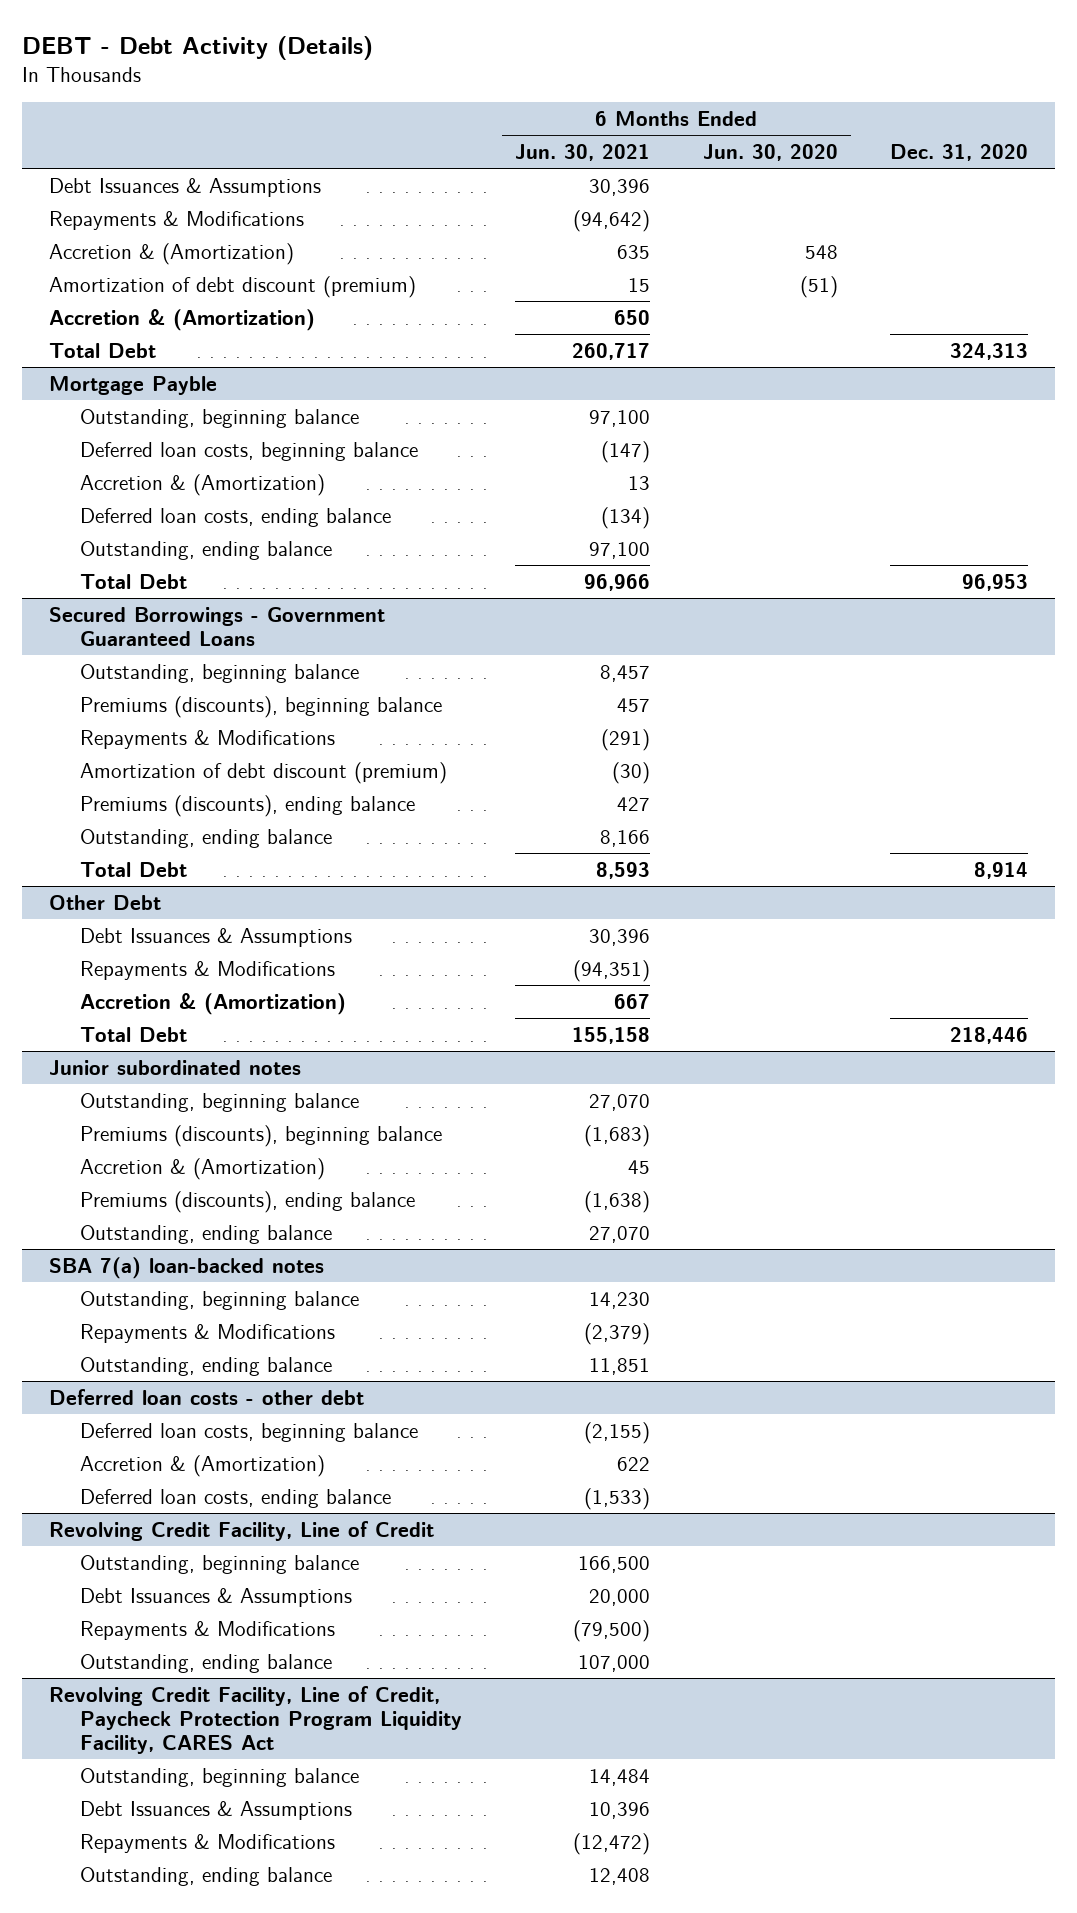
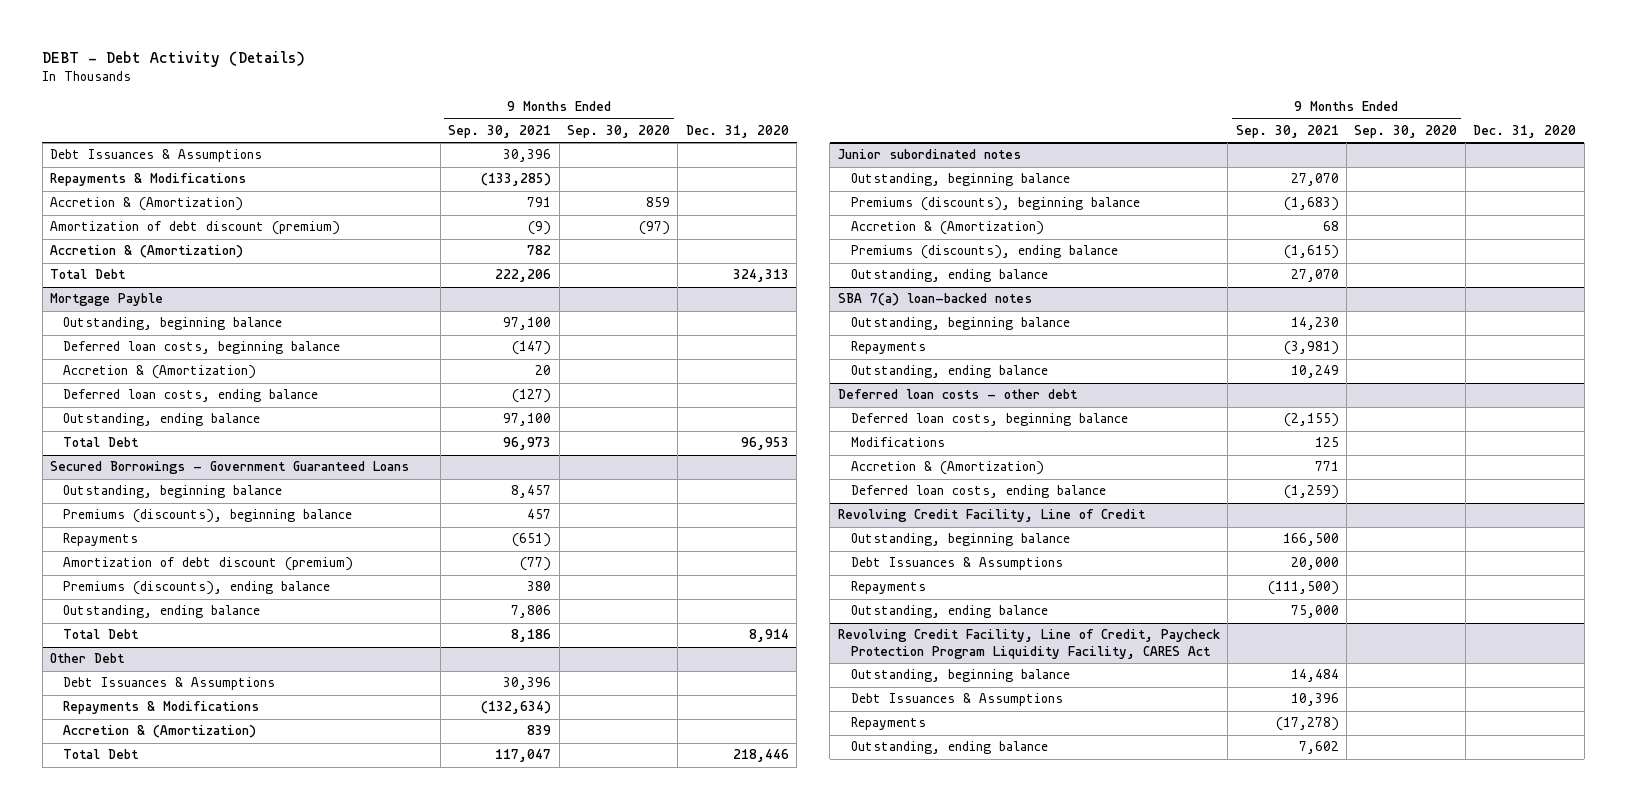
- | 6 Months Ended Jun. 30, 2021 | 6 Months Ended Jun. 30, 2020 | Dec. 31, 2020
+ | 9 Months Ended Sep. 30, 2021 | 9 Months Ended Sep. 30, 2020 | Dec. 31, 2020
@ Secured Borrowings - Government Guaranteed Loans
- Repayments & Modifications | (291) | |
+ Repayments | (651) | |
@ SBA 7(a) loan-backed notes
- Repayments & Modifications | (2,379) | |
+ Repayments | (3,981) | |
@ Deferred loan costs - other debt
+ Modifications | 125 | |
@ Revolving Credit Facility, Line of Credit
- Repayments & Modifications | (79,500) | |
+ Repayments | (111,500) | |
@ Revolving Credit Facility, Line of Credit, Paycheck Protection Program Liquidity Facility, CARES Act
- Repayments & Modifications | (12,472) | |
+ Repayments | (17,278) | |

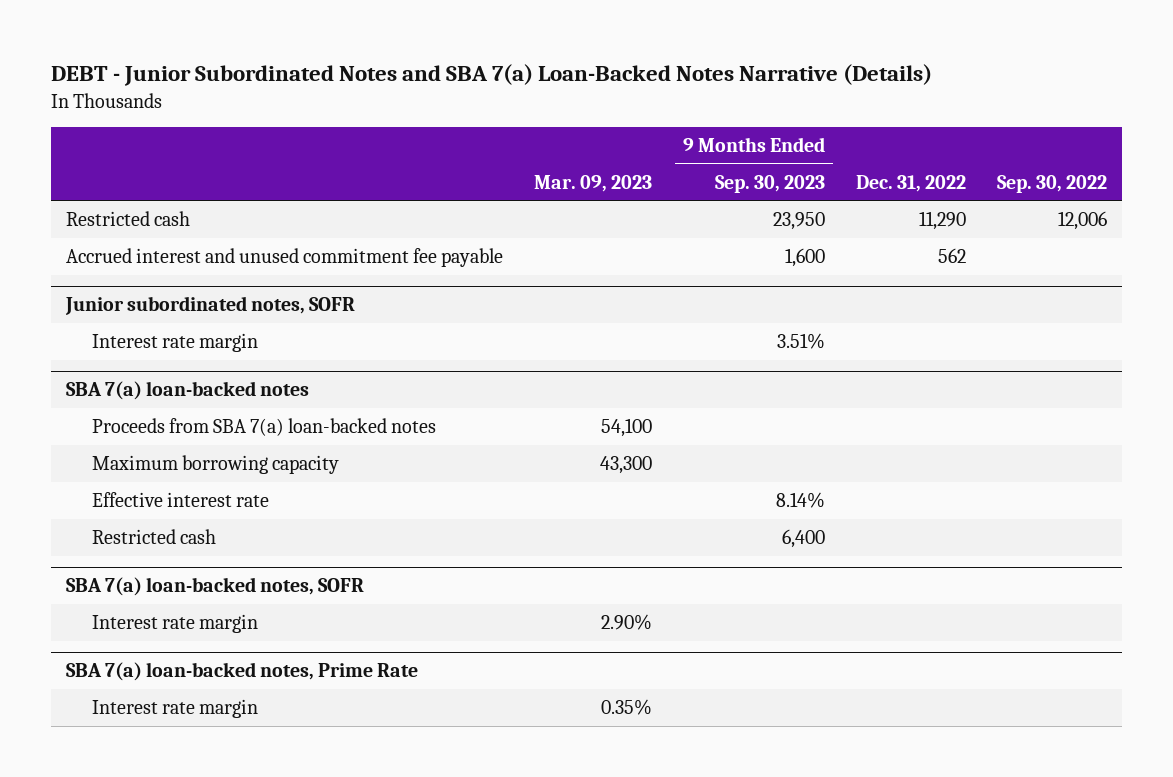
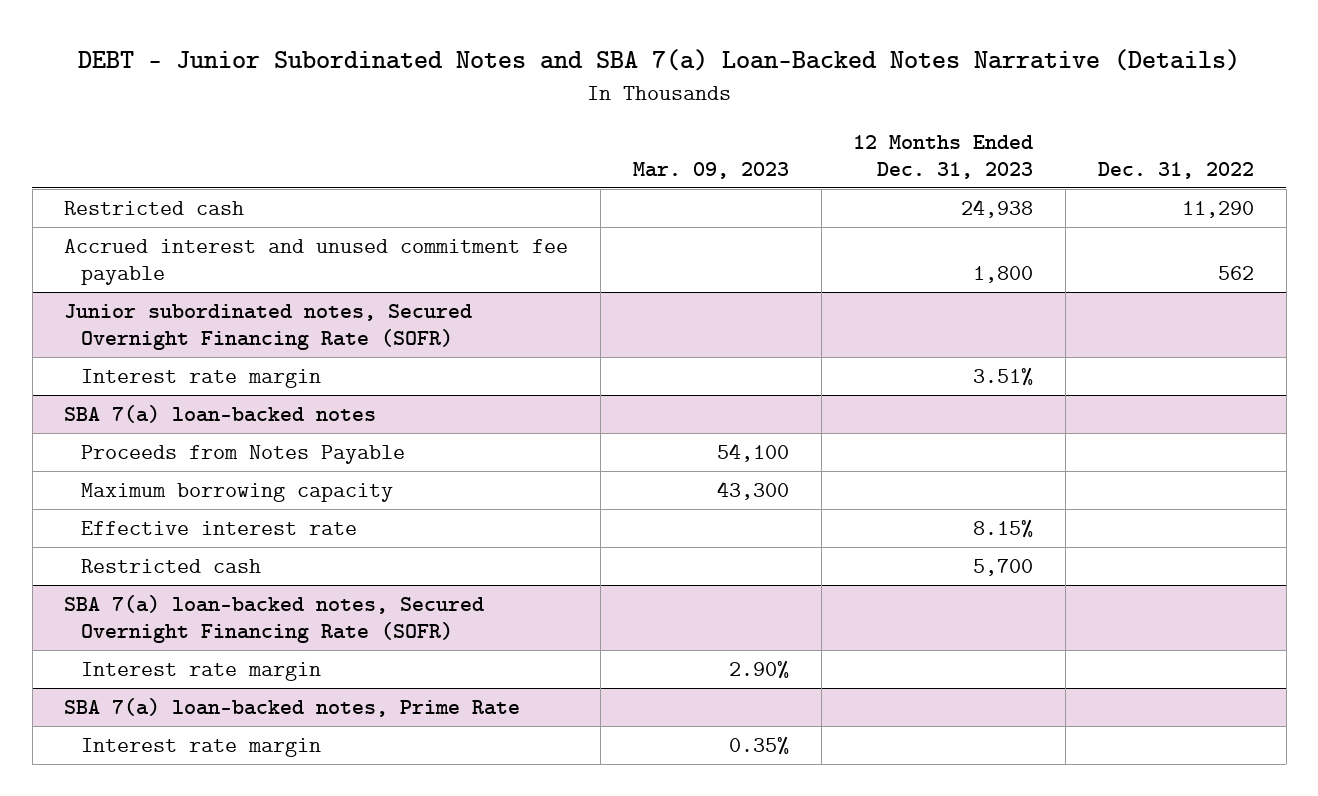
- | Mar. 09, 2023 | 9 Months Ended Sep. 30, 2023 | Dec. 31, 2022 | Sep. 30, 2022
+ | Mar. 09, 2023 | 12 Months Ended Dec. 31, 2023 | Dec. 31, 2022
- Junior subordinated notes, SOFR
+ Junior subordinated notes, Secured Overnight Financing Rate (SOFR)
@ SBA 7(a) loan-backed notes
- Proceeds from SBA 7(a) loan-backed notes | 54,100 | | |
+ Proceeds from Notes Payable | 54,100 | |
- SBA 7(a) loan-backed notes, SOFR
+ SBA 7(a) loan-backed notes, Secured Overnight Financing Rate (SOFR)

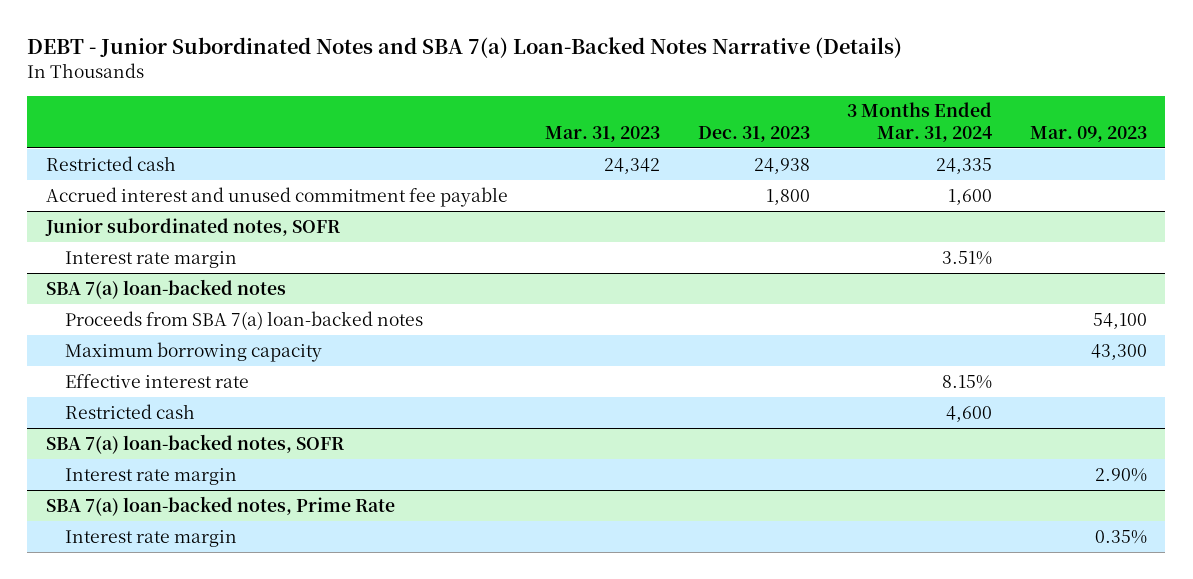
- | Mar. 09, 2023 | 12 Months Ended Dec. 31, 2023 | Dec. 31, 2022
+ | Mar. 31, 2023 | Dec. 31, 2023 | 3 Months Ended Mar. 31, 2024 | Mar. 09, 2023
- Junior subordinated notes, Secured Overnight Financing Rate (SOFR)
+ Junior subordinated notes, SOFR
@ SBA 7(a) loan-backed notes
- Proceeds from Notes Payable | 54,100 | |
+ Proceeds from SBA 7(a) loan-backed notes | | | | 54,100
- SBA 7(a) loan-backed notes, Secured Overnight Financing Rate (SOFR)
+ SBA 7(a) loan-backed notes, SOFR

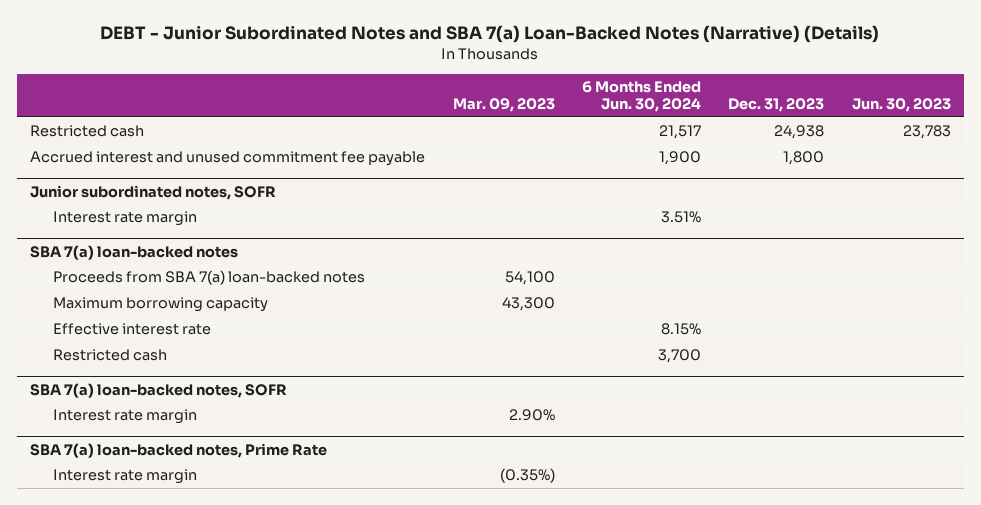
- DEBT - Junior Subordinated Notes and SBA 7(a) Loan-Backed Notes Narrative (Details)
+ DEBT - Junior Subordinated Notes and SBA 7(a) Loan-Backed Notes (Narrative) (Details)
- | Mar. 31, 2023 | Dec. 31, 2023 | 3 Months Ended Mar. 31, 2024 | Mar. 09, 2023
+ | Mar. 09, 2023 | 6 Months Ended Jun. 30, 2024 | Dec. 31, 2023 | Jun. 30, 2023
@ SBA 7(a) loan-backed notes, Prime Rate
- Interest rate margin | | | | 0.35%
+ Interest rate margin | (0.35%) | | |

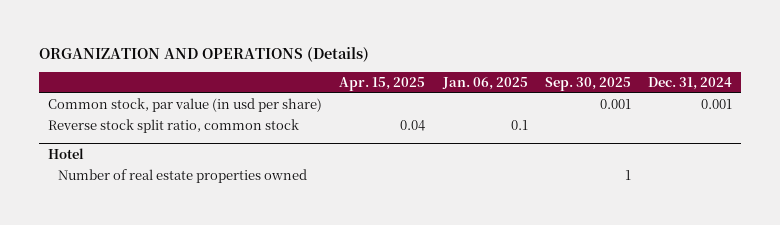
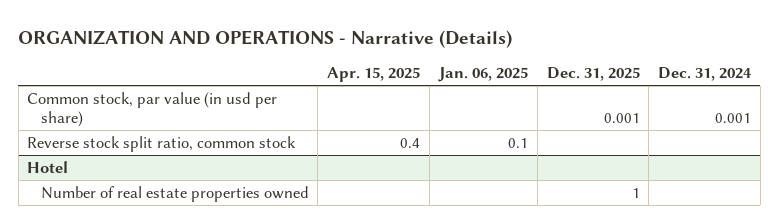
- ORGANIZATION AND OPERATIONS (Details)
+ ORGANIZATION AND OPERATIONS - Narrative (Details)
- | Apr. 15, 2025 | Jan. 06, 2025 | Sep. 30, 2025 | Dec. 31, 2024
+ | Apr. 15, 2025 | Jan. 06, 2025 | Dec. 31, 2025 | Dec. 31, 2024
- Reverse stock split ratio, common stock | 0.04 | 0.1 | |
+ Reverse stock split ratio, common stock | 0.4 | 0.1 | |

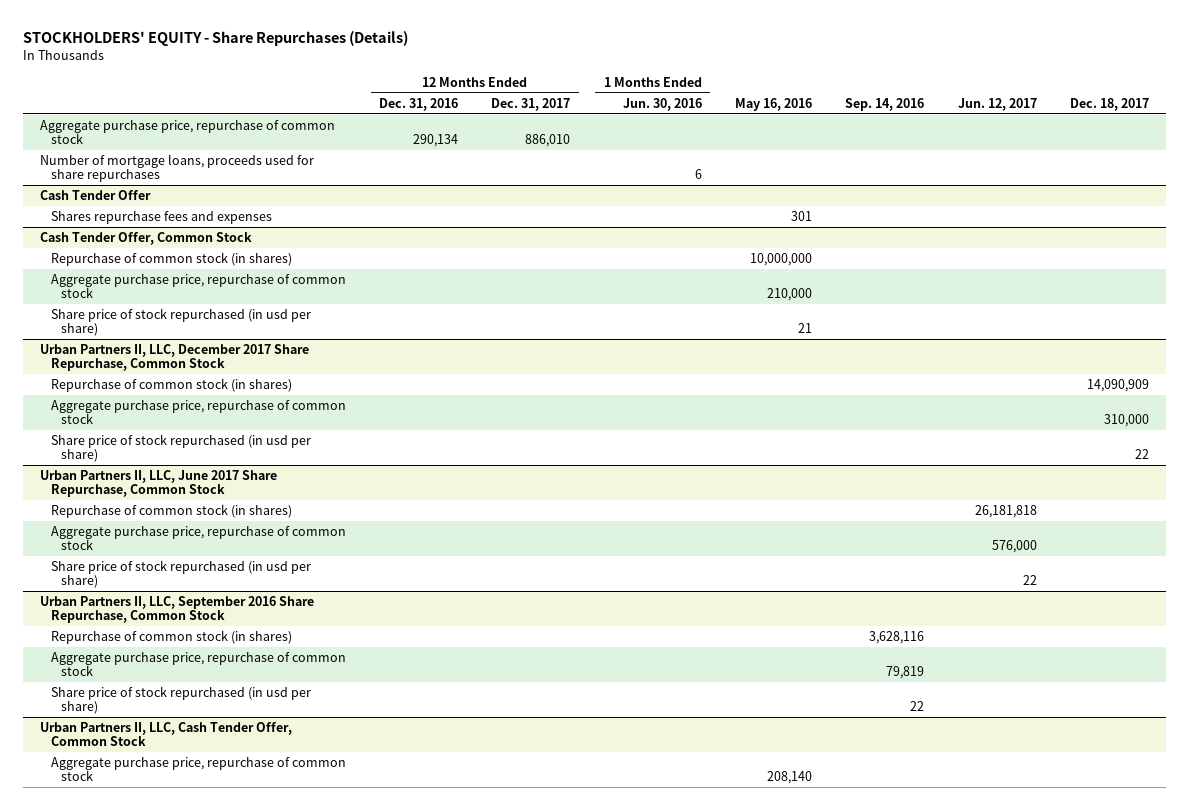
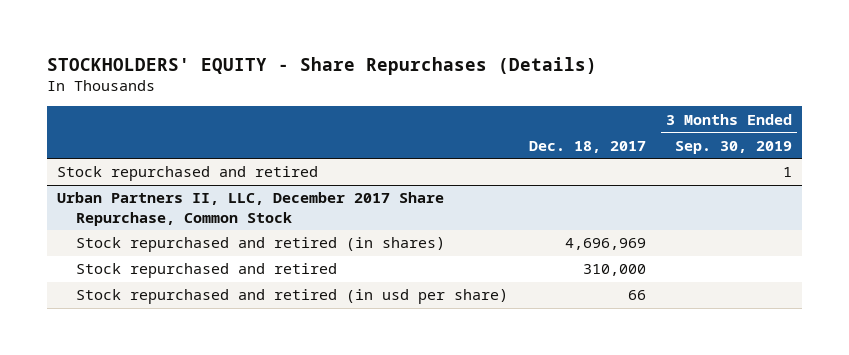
- | 12 Months Ended Dec. 31, 2016 | 12 Months Ended Dec. 31, 2017 | 1 Months Ended Jun. 30, 2016 | May 16, 2016 | Sep. 14, 2016 | Jun. 12, 2017 | Dec. 18, 2017
+ | Dec. 18, 2017 | 3 Months Ended Sep. 30, 2019
- Aggregate purchase price, repurchase of common stock | 290,134 | 886,010 | | | | |
- Number of mortgage loans, proceeds used for share repurchases | | | 6 | | | |
- Cash Tender Offer
- Shares repurchase fees and expenses | | | | 301 | | |
- Cash Tender Offer, Common Stock
- Repurchase of common stock (in shares) | | | | 10,000,000 | | |
- Aggregate purchase price, repurchase of common stock | | | | 210,000 | | |
- Share price of stock repurchased (in usd per share) | | | | 21 | | |
+ Stock repurchased and retired | | 1
@ Urban Partners II, LLC, December 2017 Share Repurchase, Common Stock
- Repurchase of common stock (in shares) | | | | | | | 14,090,909
- Aggregate purchase price, repurchase of common stock | | | | | | | 310,000
- Share price of stock repurchased (in usd per share) | | | | | | | 22
- Urban Partners II, LLC, June 2017 Share Repurchase, Common Stock
- Repurchase of common stock (in shares) | | | | | | 26,181,818 |
- Aggregate purchase price, repurchase of common stock | | | | | | 576,000 |
- Share price of stock repurchased (in usd per share) | | | | | | 22 |
- Urban Partners II, LLC, September 2016 Share Repurchase, Common Stock
- Repurchase of common stock (in shares) | | | | | 3,628,116 | |
- Aggregate purchase price, repurchase of common stock | | | | | 79,819 | |
- Share price of stock repurchased (in usd per share) | | | | | 22 | |
- Urban Partners II, LLC, Cash Tender Offer, Common Stock
- Aggregate purchase price, repurchase of common stock | | | | 208,140 | | |
@ Urban Partners II, LLC, December 2017 Share Repurchase, Common Stock
+ Stock repurchased and retired (in shares) | 4,696,969 |
+ Stock repurchased and retired | 310,000 |
+ Stock repurchased and retired (in usd per share) | 66 |

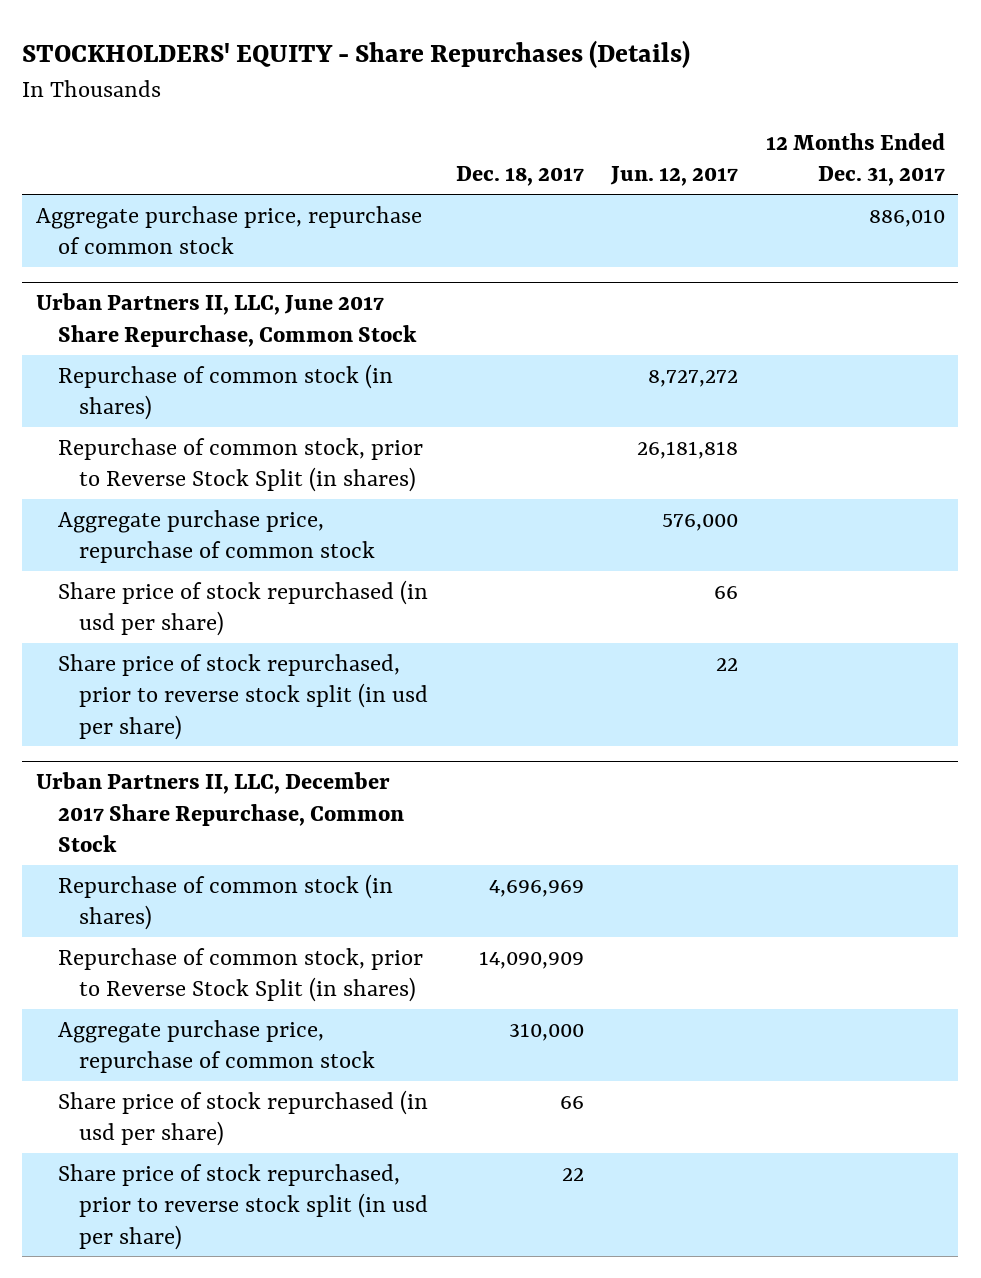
- | Dec. 18, 2017 | 3 Months Ended Sep. 30, 2019
+ | Dec. 18, 2017 | Jun. 12, 2017 | 12 Months Ended Dec. 31, 2017
- Stock repurchased and retired | | 1
+ Aggregate purchase price, repurchase of common stock | | | 886,010
+ Urban Partners II, LLC, June 2017 Share Repurchase, Common Stock
+ Repurchase of common stock (in shares) | | 8,727,272 |
+ Repurchase of common stock, prior to Reverse Stock Split (in shares) | | 26,181,818 |
+ Aggregate purchase price, repurchase of common stock | | 576,000 |
+ Share price of stock repurchased (in usd per share) | | 66 |
+ Share price of stock repurchased, prior to reverse stock split (in usd per share) | | 22 |
@ Urban Partners II, LLC, December 2017 Share Repurchase, Common Stock
- Stock repurchased and retired (in shares) | 4,696,969 |
- Stock repurchased and retired | 310,000 |
- Stock repurchased and retired (in usd per share) | 66 |
+ Repurchase of common stock (in shares) | 4,696,969 | |
+ Repurchase of common stock, prior to Reverse Stock Split (in shares) | 14,090,909 | |
+ Aggregate purchase price, repurchase of common stock | 310,000 | |
+ Share price of stock repurchased (in usd per share) | 66 | |
+ Share price of stock repurchased, prior to reverse stock split (in usd per share) | 22 | |

